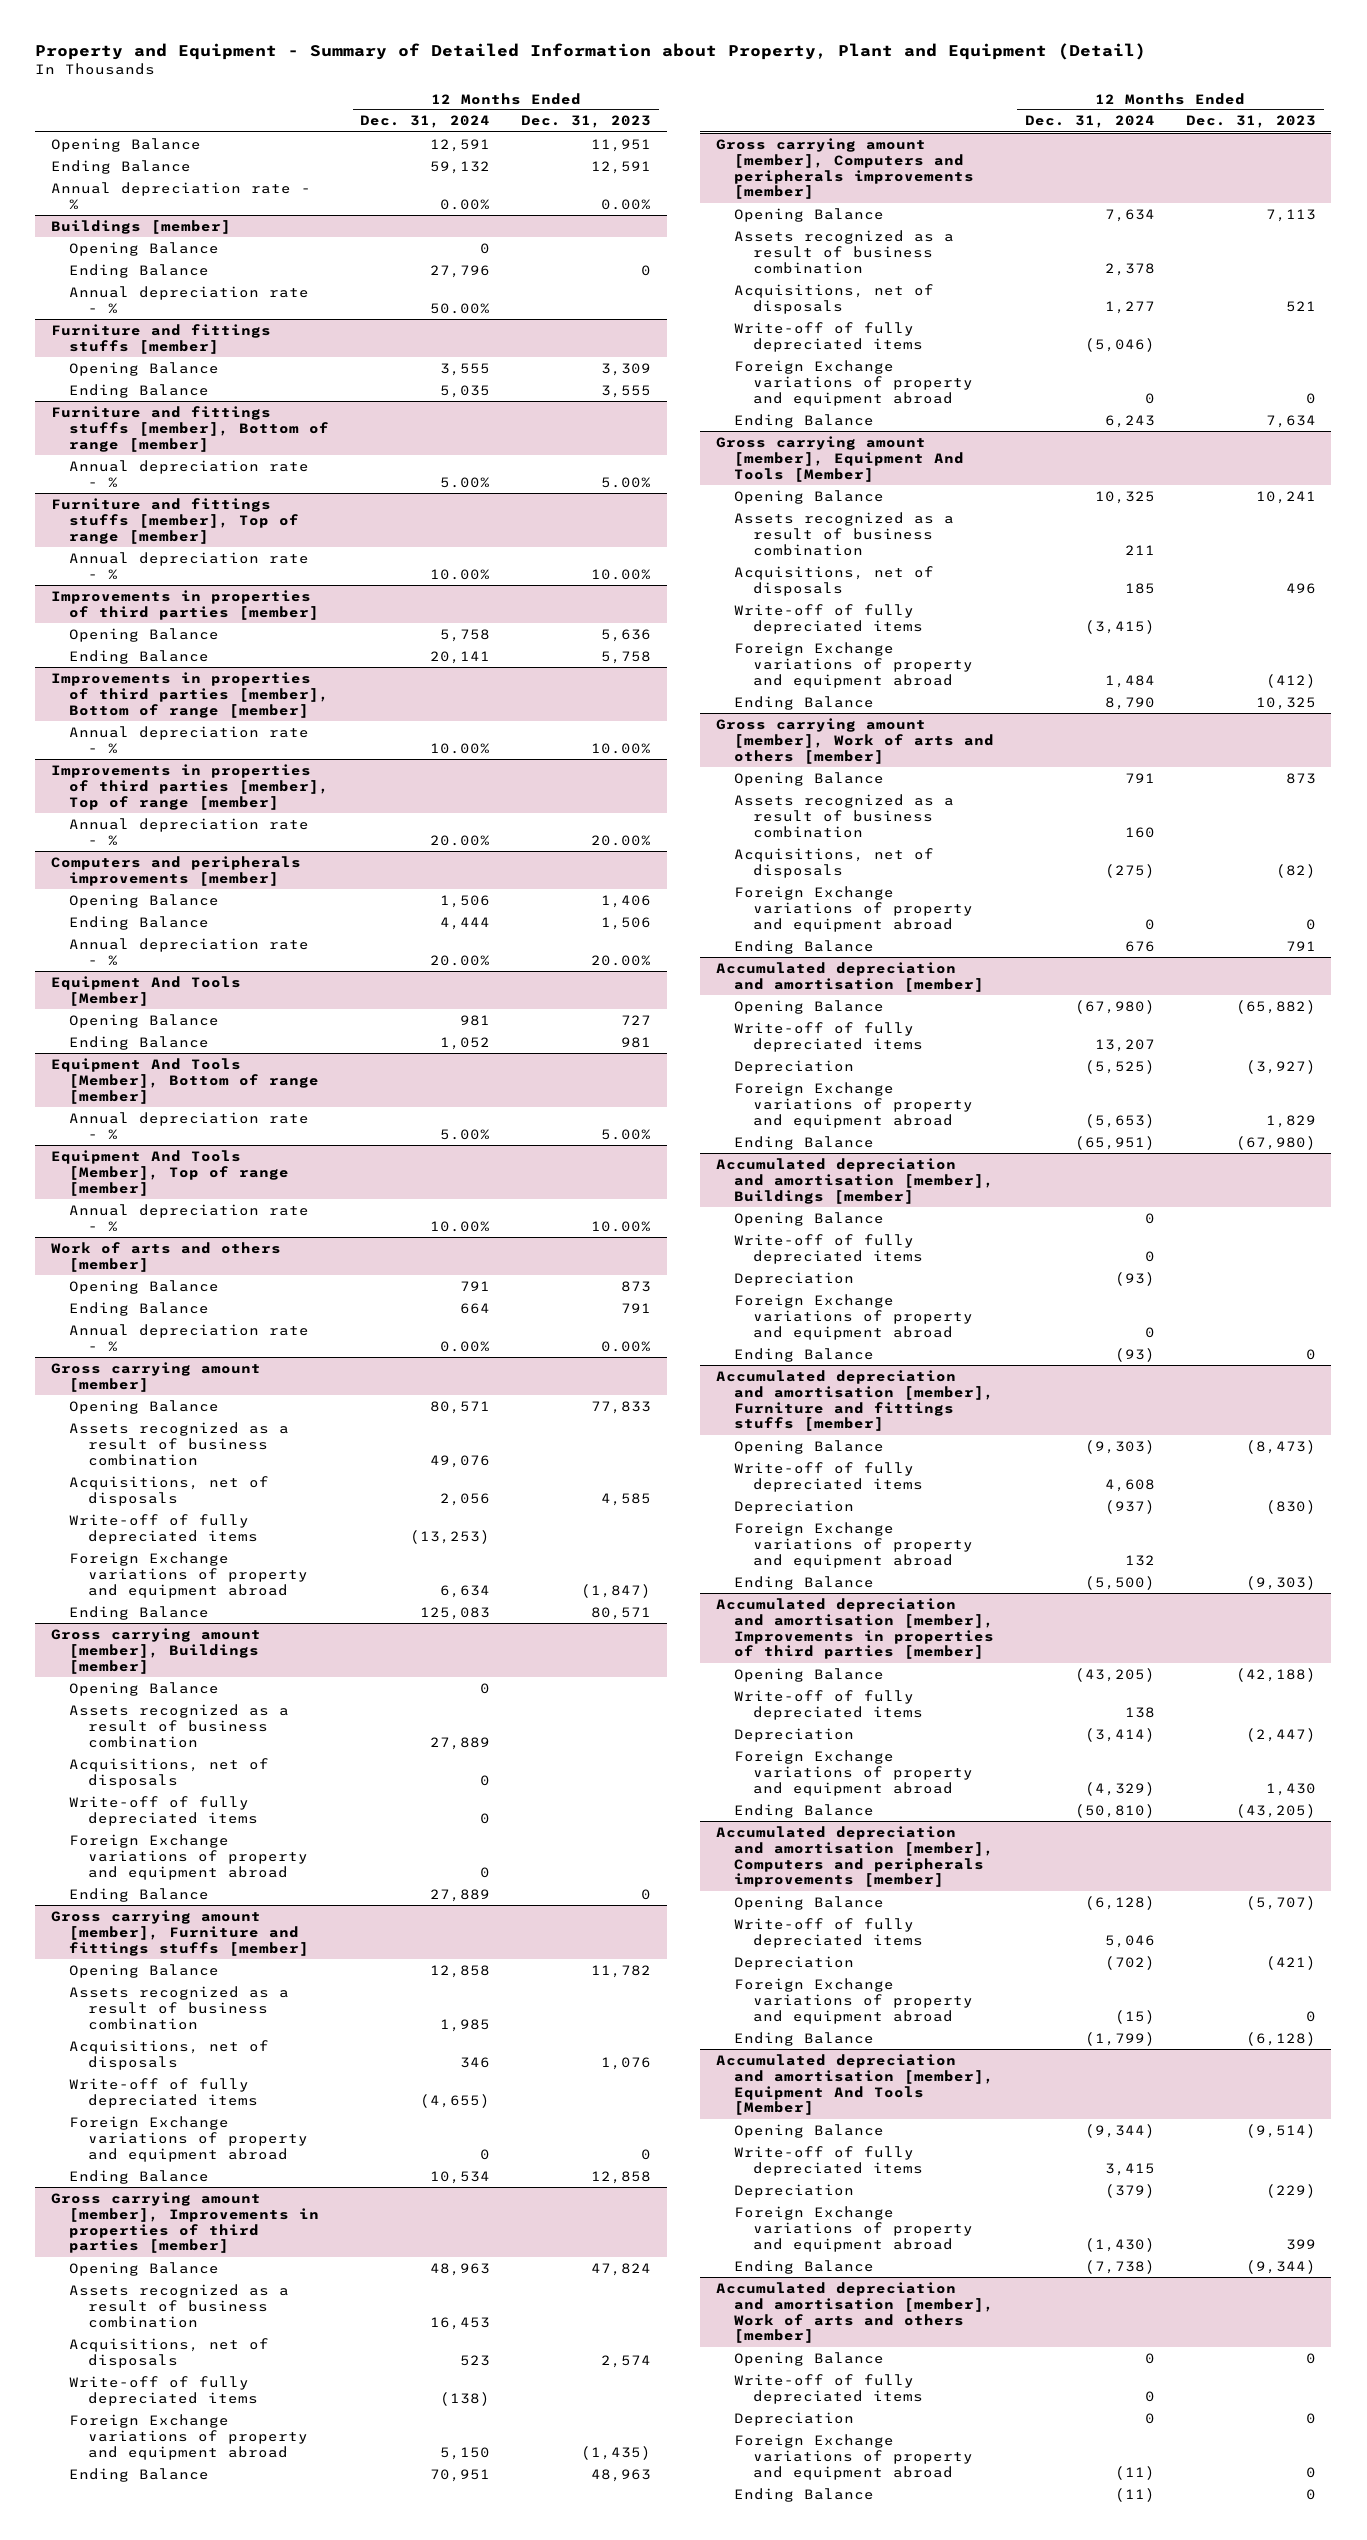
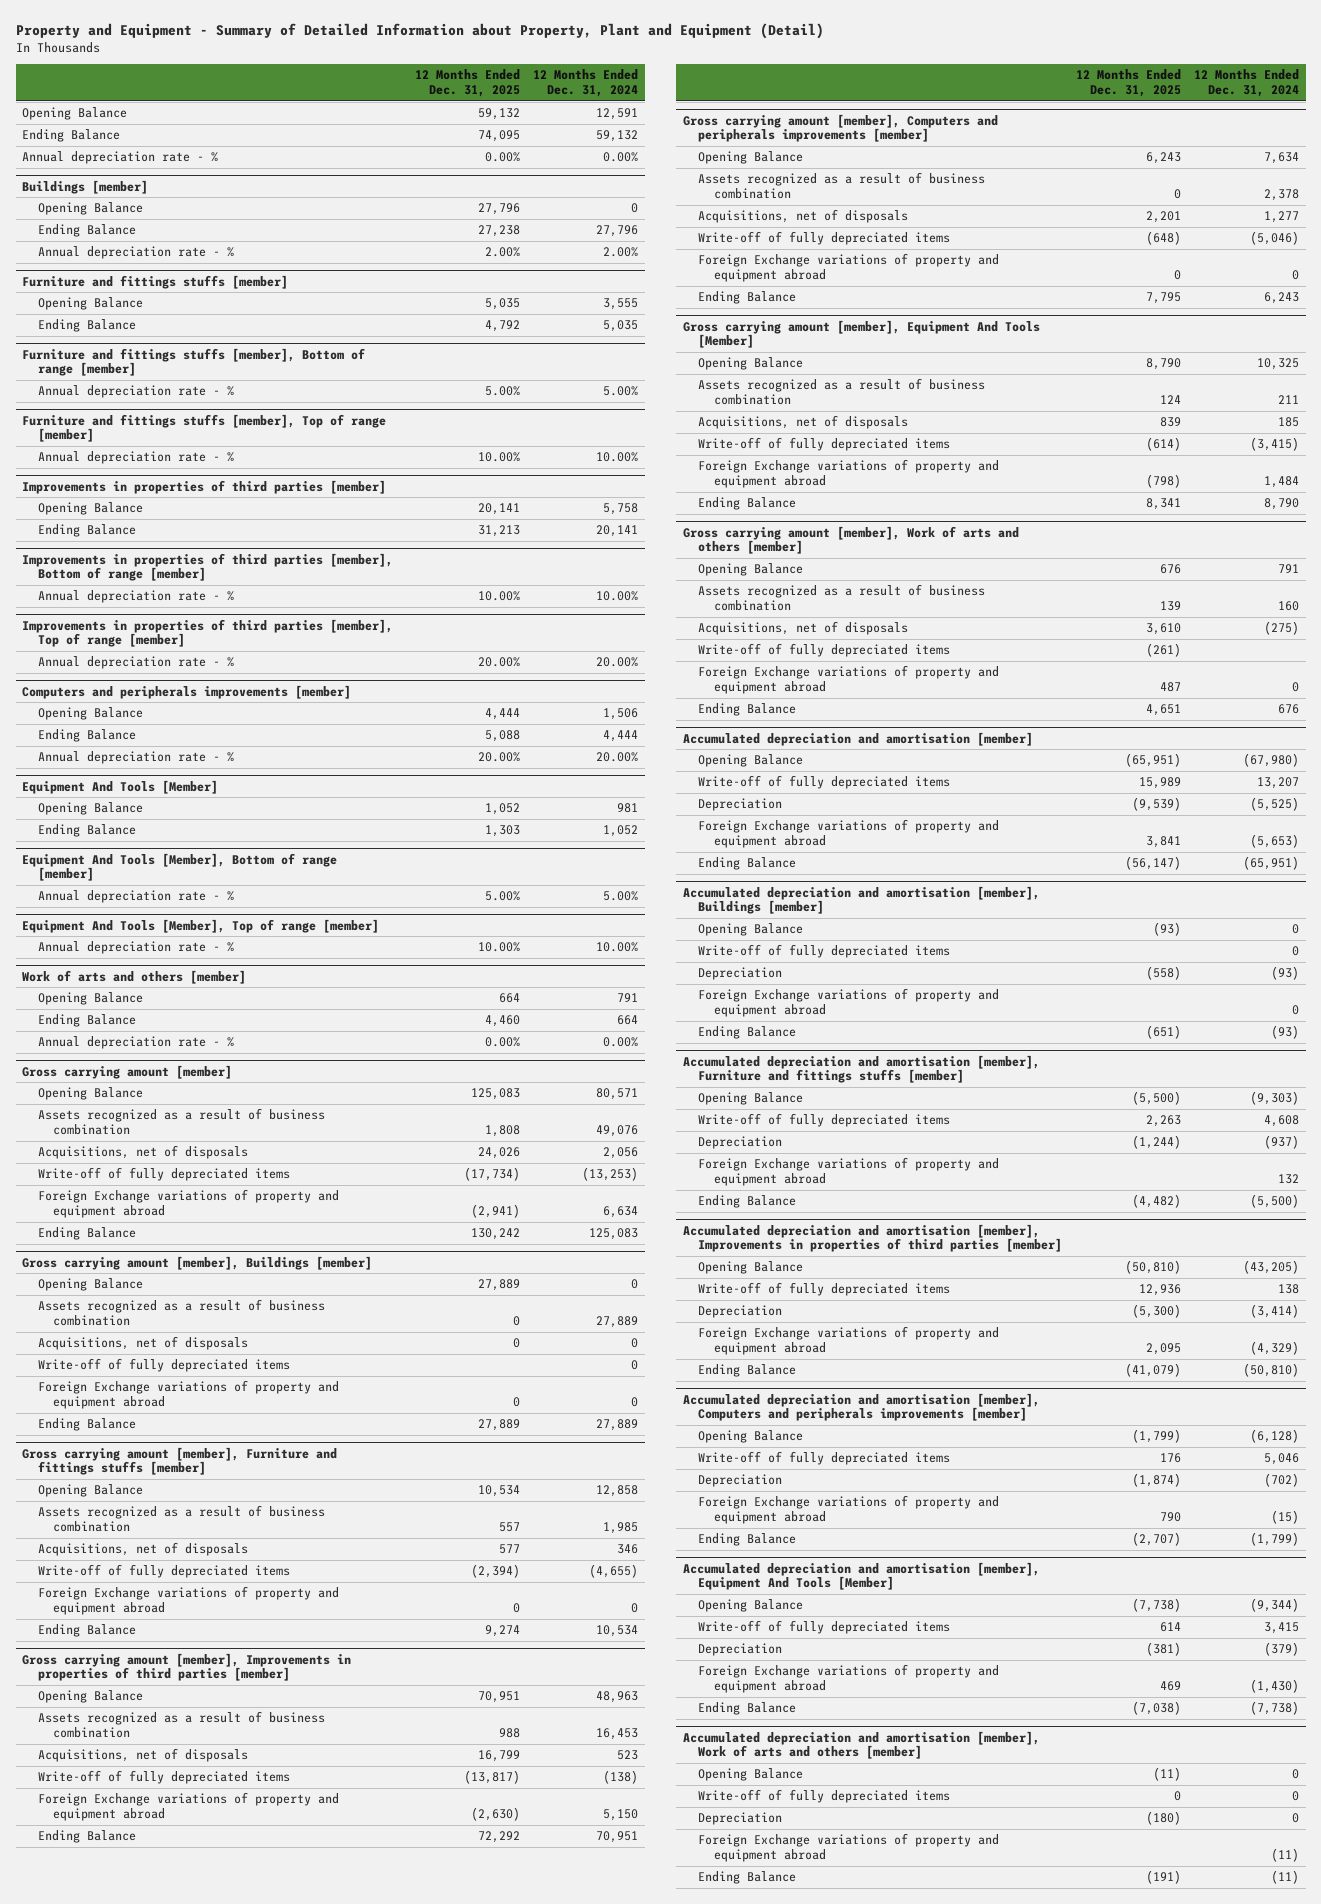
- | 12 Months Ended Dec. 31, 2024 | 12 Months Ended Dec. 31, 2023
+ | 12 Months Ended Dec. 31, 2025 | 12 Months Ended Dec. 31, 2024
@ Buildings [member]
- Annual depreciation rate - % | 50.00% |
+ Annual depreciation rate - % | 2.00% | 2.00%
@ Gross carrying amount [member], Work of arts and others [member]
+ Write-off of fully depreciated items | (261) |

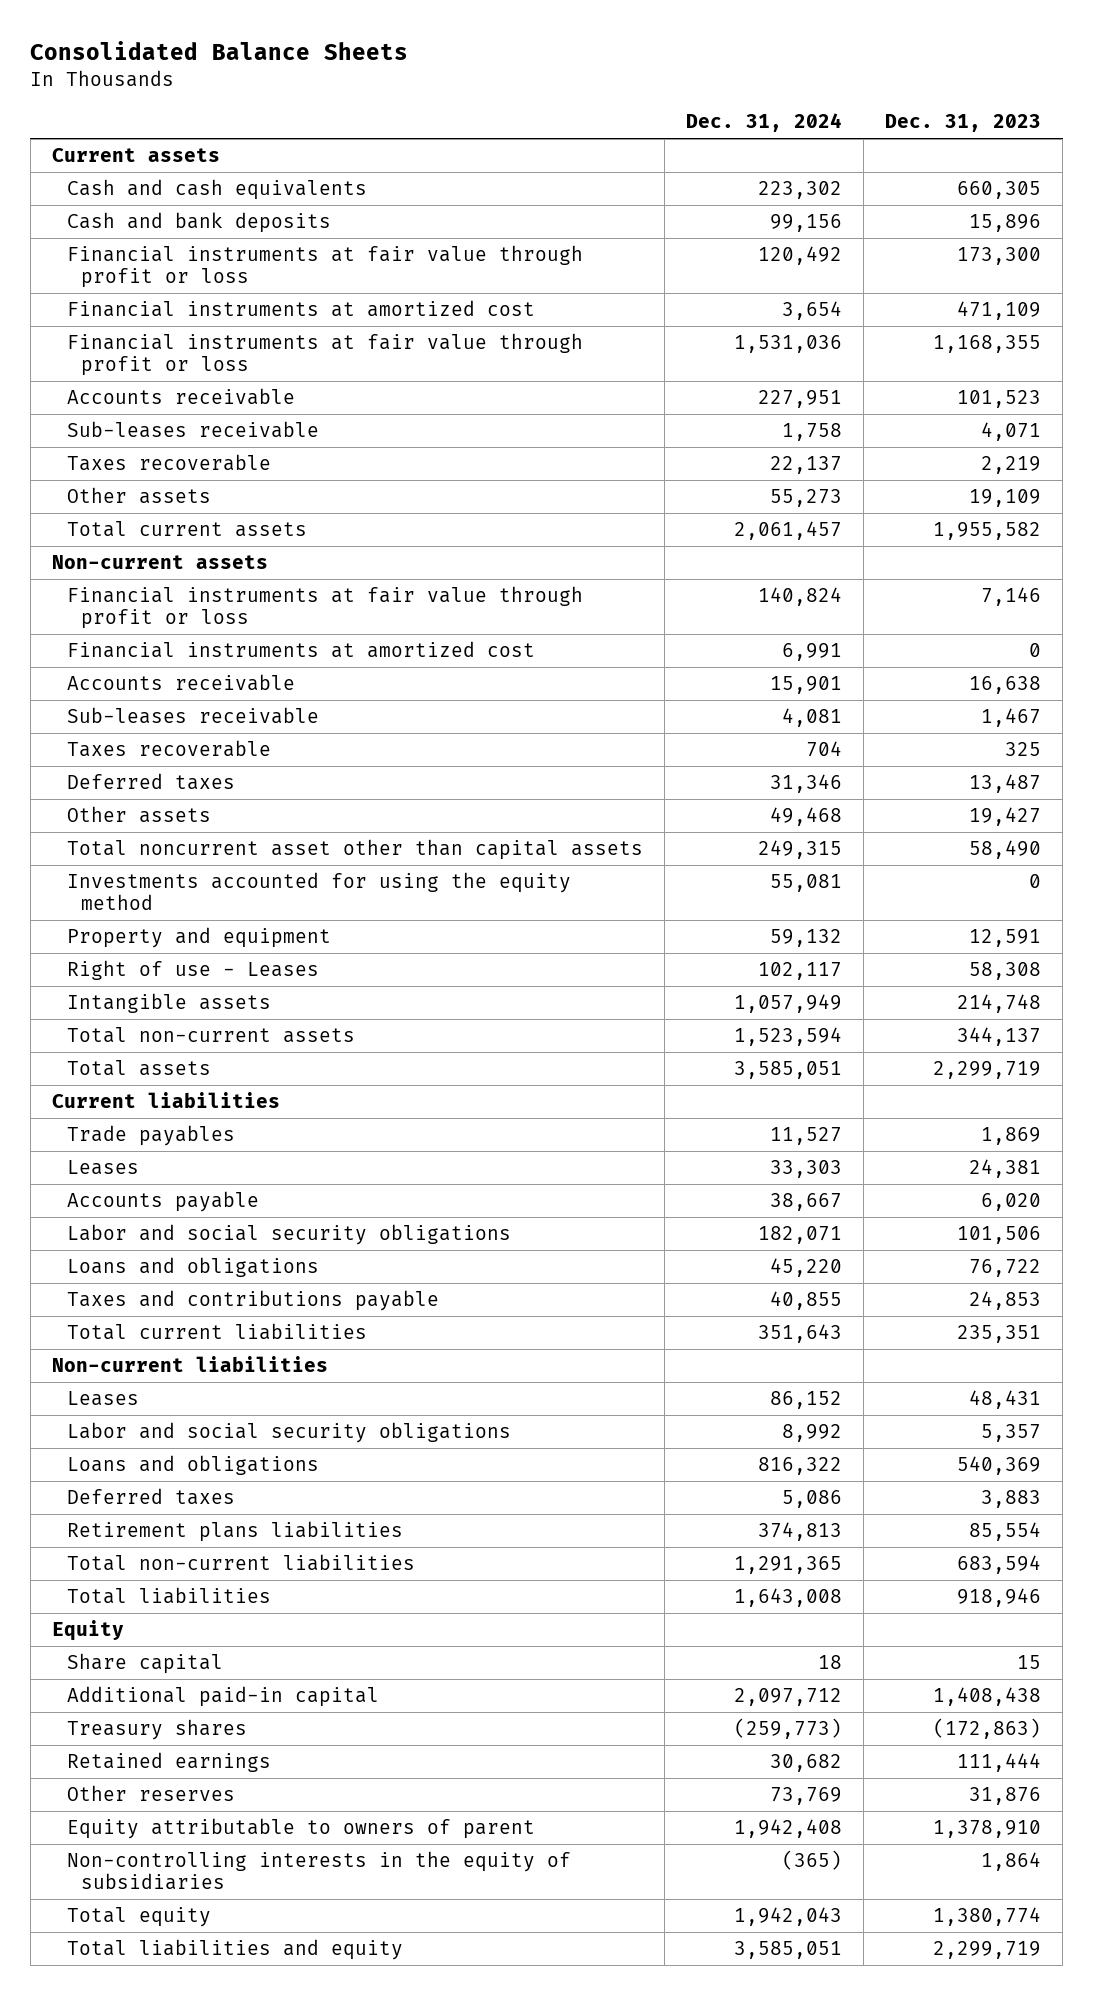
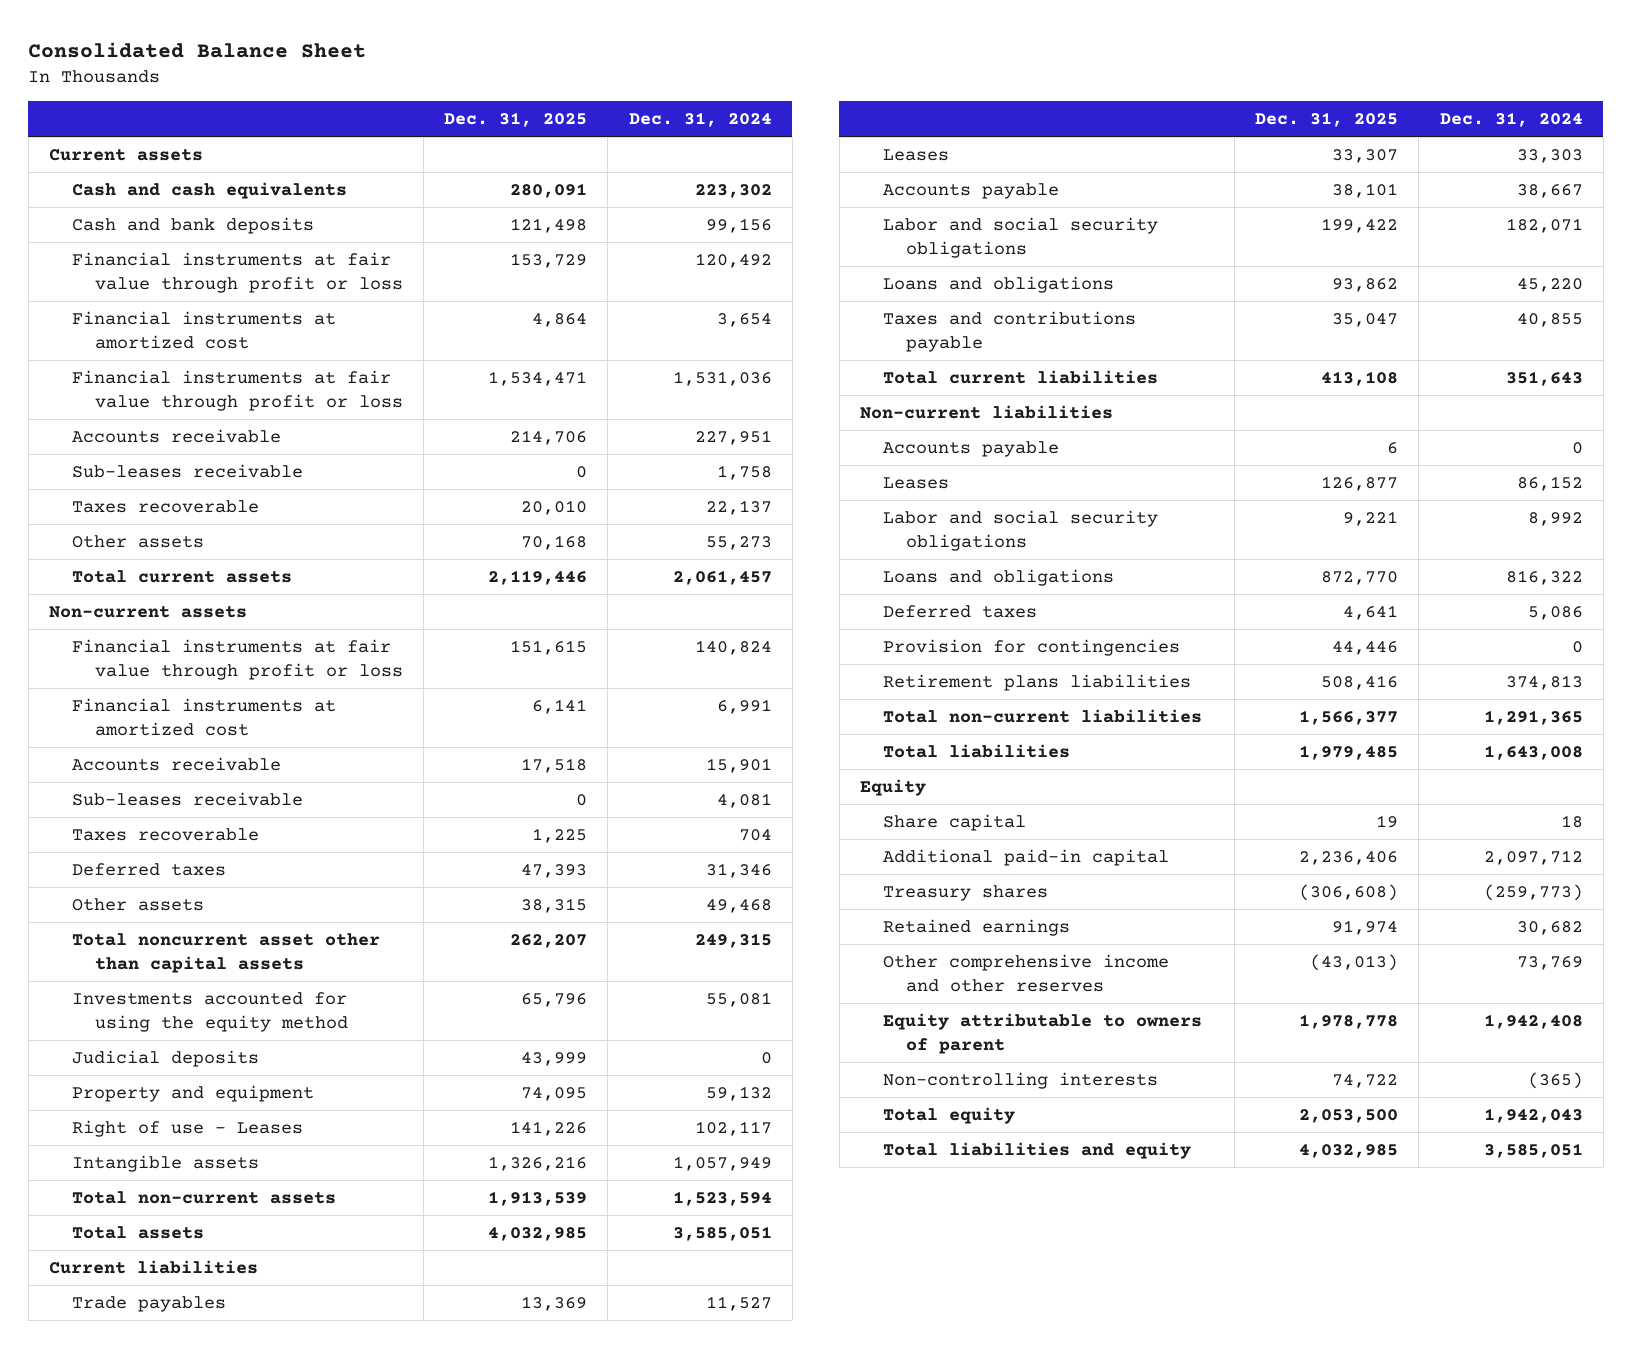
- Consolidated Balance Sheets
+ Consolidated Balance Sheet
- | Dec. 31, 2024 | Dec. 31, 2023
+ | Dec. 31, 2025 | Dec. 31, 2024
+ Judicial deposits | 43,999 | 0
+ Accounts payable | 6 | 0
+ Provision for contingencies | 44,446 | 0
- Other reserves | 73,769 | 31,876
+ Other comprehensive income and other reserves | (43,013) | 73,769
- Non-controlling interests in the equity of subsidiaries | (365) | 1,864
+ Non-controlling interests | 74,722 | (365)

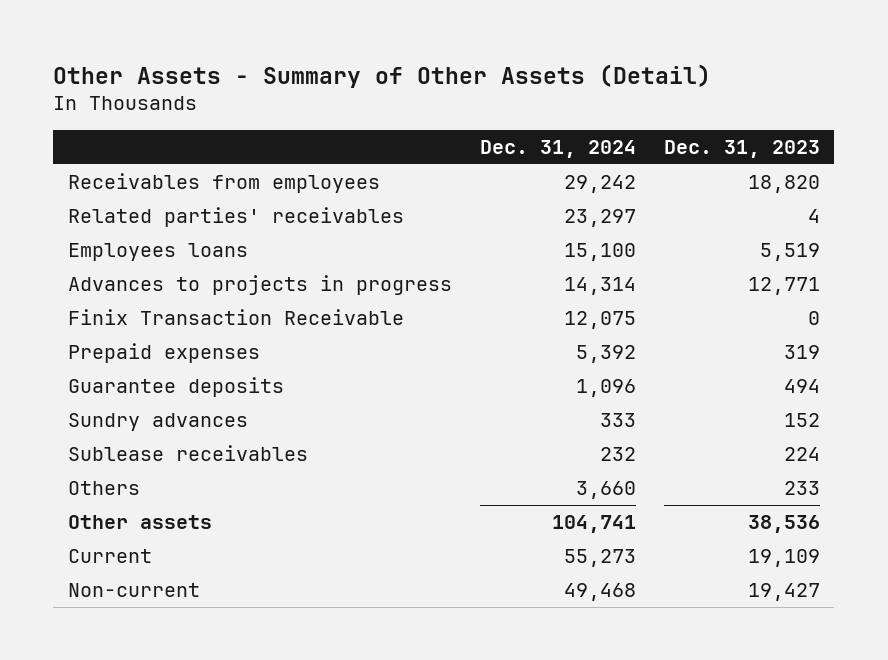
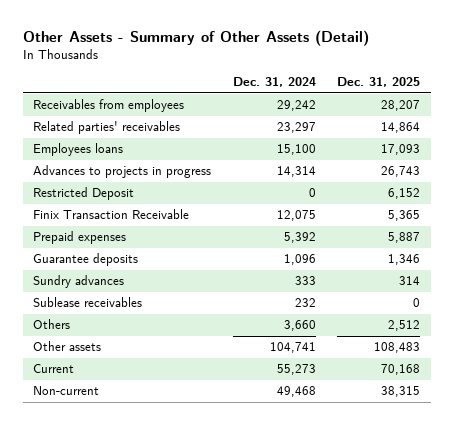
- | Dec. 31, 2024 | Dec. 31, 2023
+ | Dec. 31, 2024 | Dec. 31, 2025
+ Restricted Deposit | 0 | 6,152

